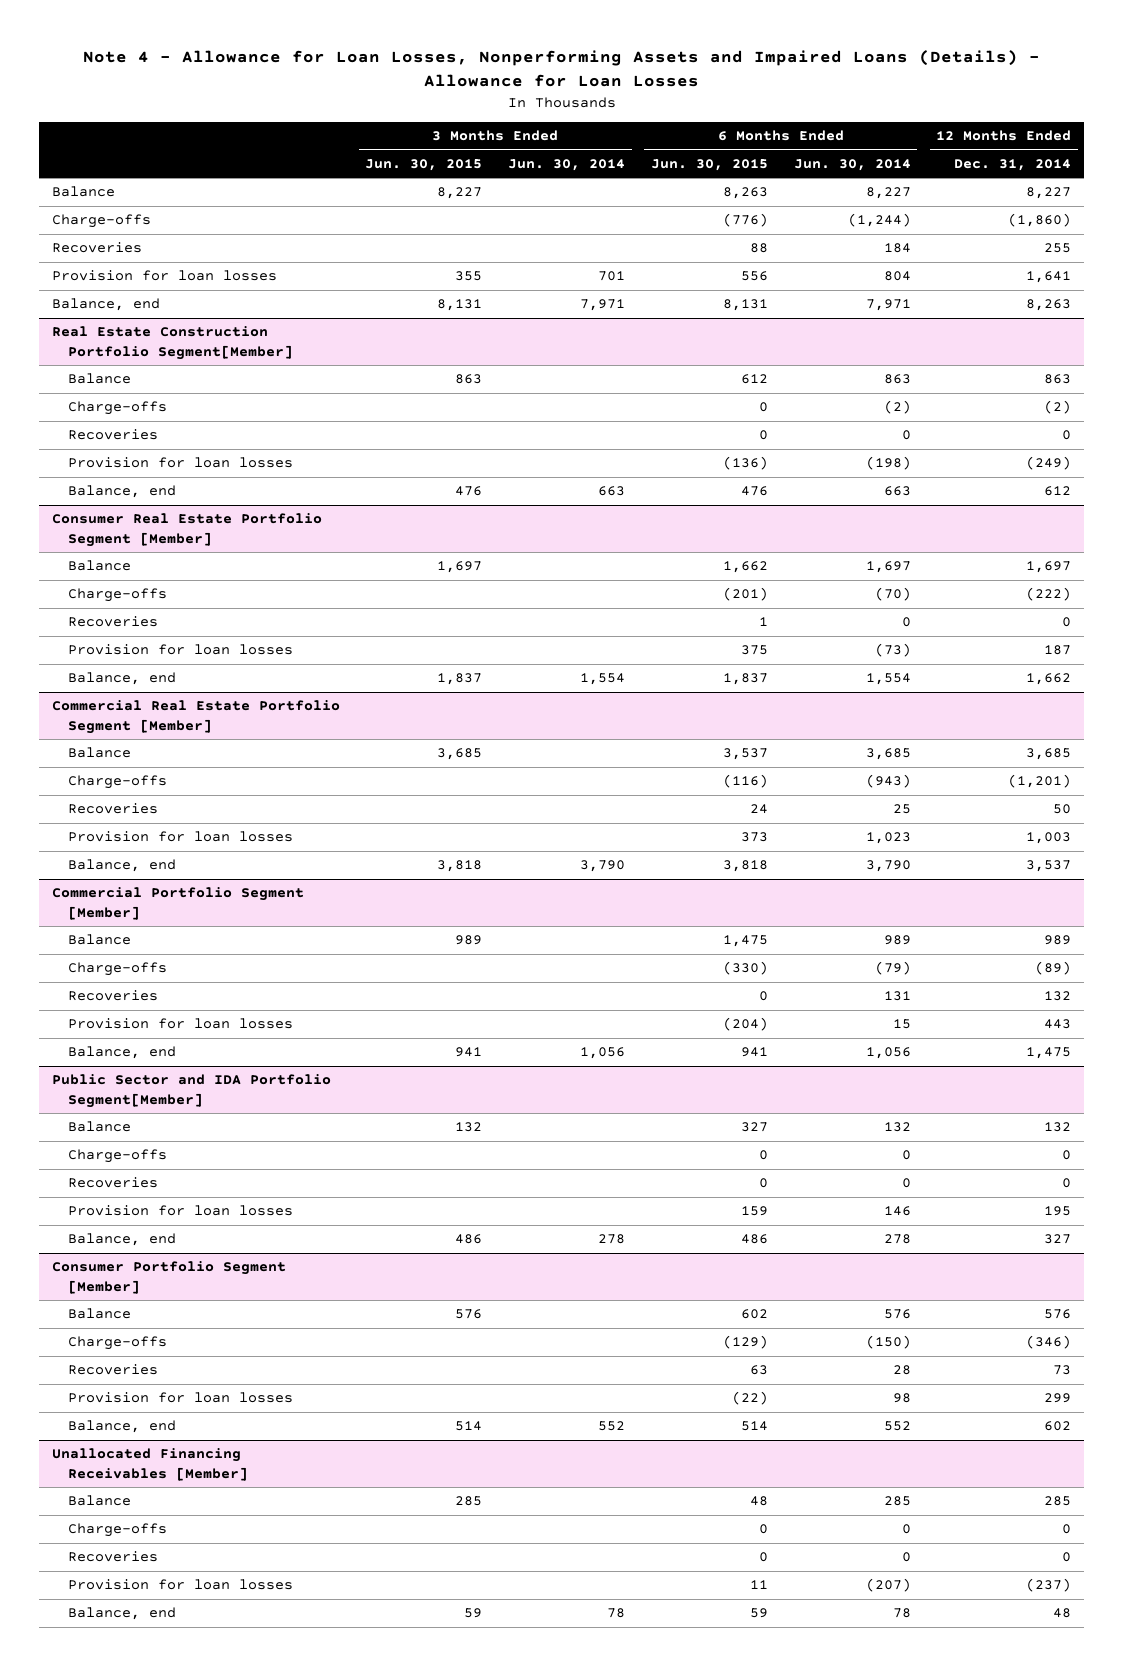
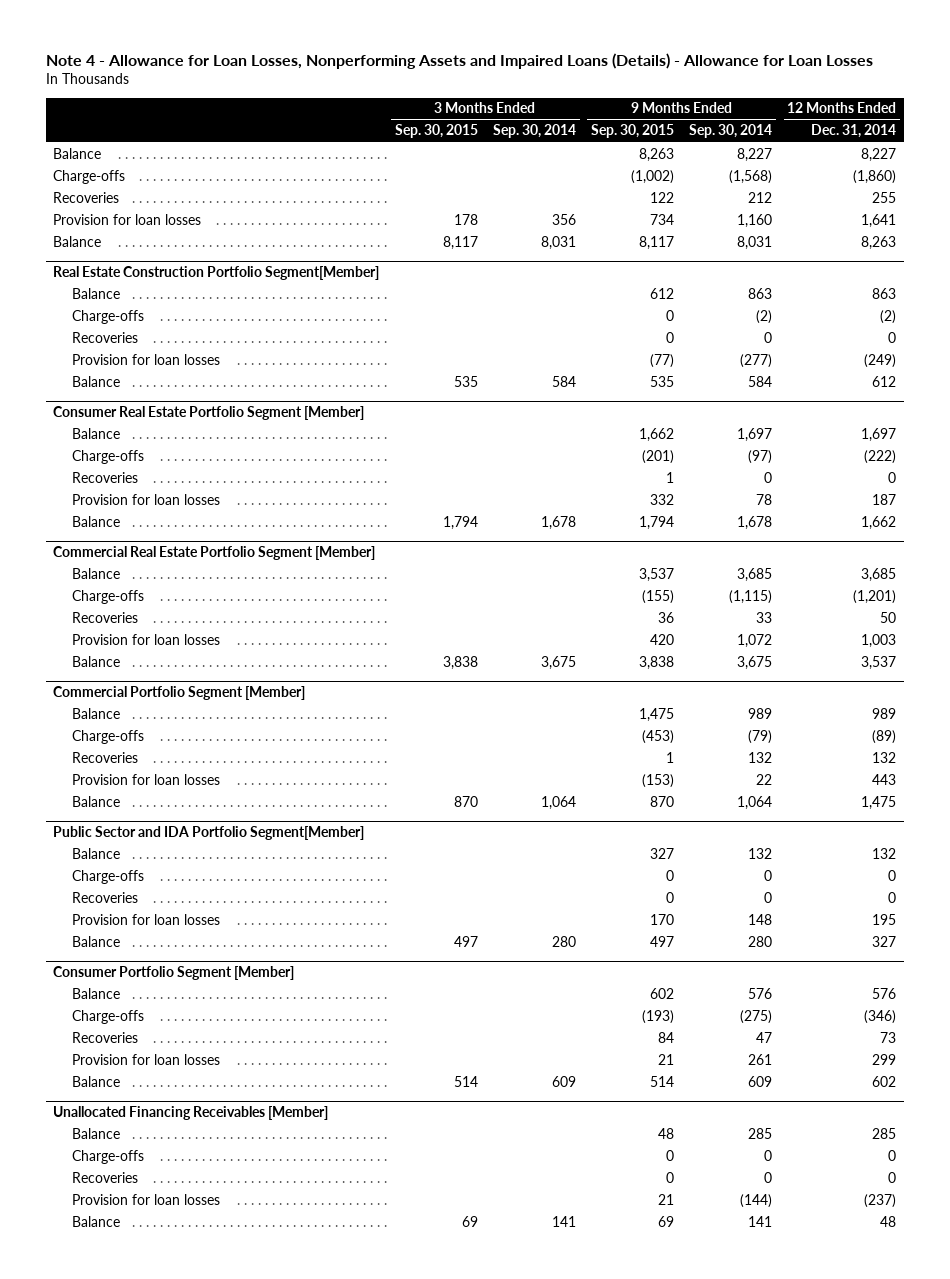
- | 3 Months Ended Jun. 30, 2015 | 3 Months Ended Jun. 30, 2014 | 6 Months Ended Jun. 30, 2015 | 6 Months Ended Jun. 30, 2014 | 12 Months Ended Dec. 31, 2014
+ | 3 Months Ended Sep. 30, 2015 | 3 Months Ended Sep. 30, 2014 | 9 Months Ended Sep. 30, 2015 | 9 Months Ended Sep. 30, 2014 | 12 Months Ended Dec. 31, 2014
- Balance, end | 8,131 | 7,971 | 8,131 | 7,971 | 8,263
+ Balance | 8,117 | 8,031 | 8,117 | 8,031 | 8,263
@ Real Estate Construction Portfolio Segment[Member]
- Balance, end | 476 | 663 | 476 | 663 | 612
+ Balance | 535 | 584 | 535 | 584 | 612
@ Consumer Real Estate Portfolio Segment [Member]
- Balance, end | 1,837 | 1,554 | 1,837 | 1,554 | 1,662
+ Balance | 1,794 | 1,678 | 1,794 | 1,678 | 1,662
@ Commercial Real Estate Portfolio Segment [Member]
- Balance, end | 3,818 | 3,790 | 3,818 | 3,790 | 3,537
+ Balance | 3,838 | 3,675 | 3,838 | 3,675 | 3,537
@ Commercial Portfolio Segment [Member]
- Balance, end | 941 | 1,056 | 941 | 1,056 | 1,475
+ Balance | 870 | 1,064 | 870 | 1,064 | 1,475
@ Public Sector and IDA Portfolio Segment[Member]
- Balance, end | 486 | 278 | 486 | 278 | 327
+ Balance | 497 | 280 | 497 | 280 | 327
@ Consumer Portfolio Segment [Member]
- Balance, end | 514 | 552 | 514 | 552 | 602
+ Balance | 514 | 609 | 514 | 609 | 602
@ Unallocated Financing Receivables [Member]
- Balance, end | 59 | 78 | 59 | 78 | 48
+ Balance | 69 | 141 | 69 | 141 | 48

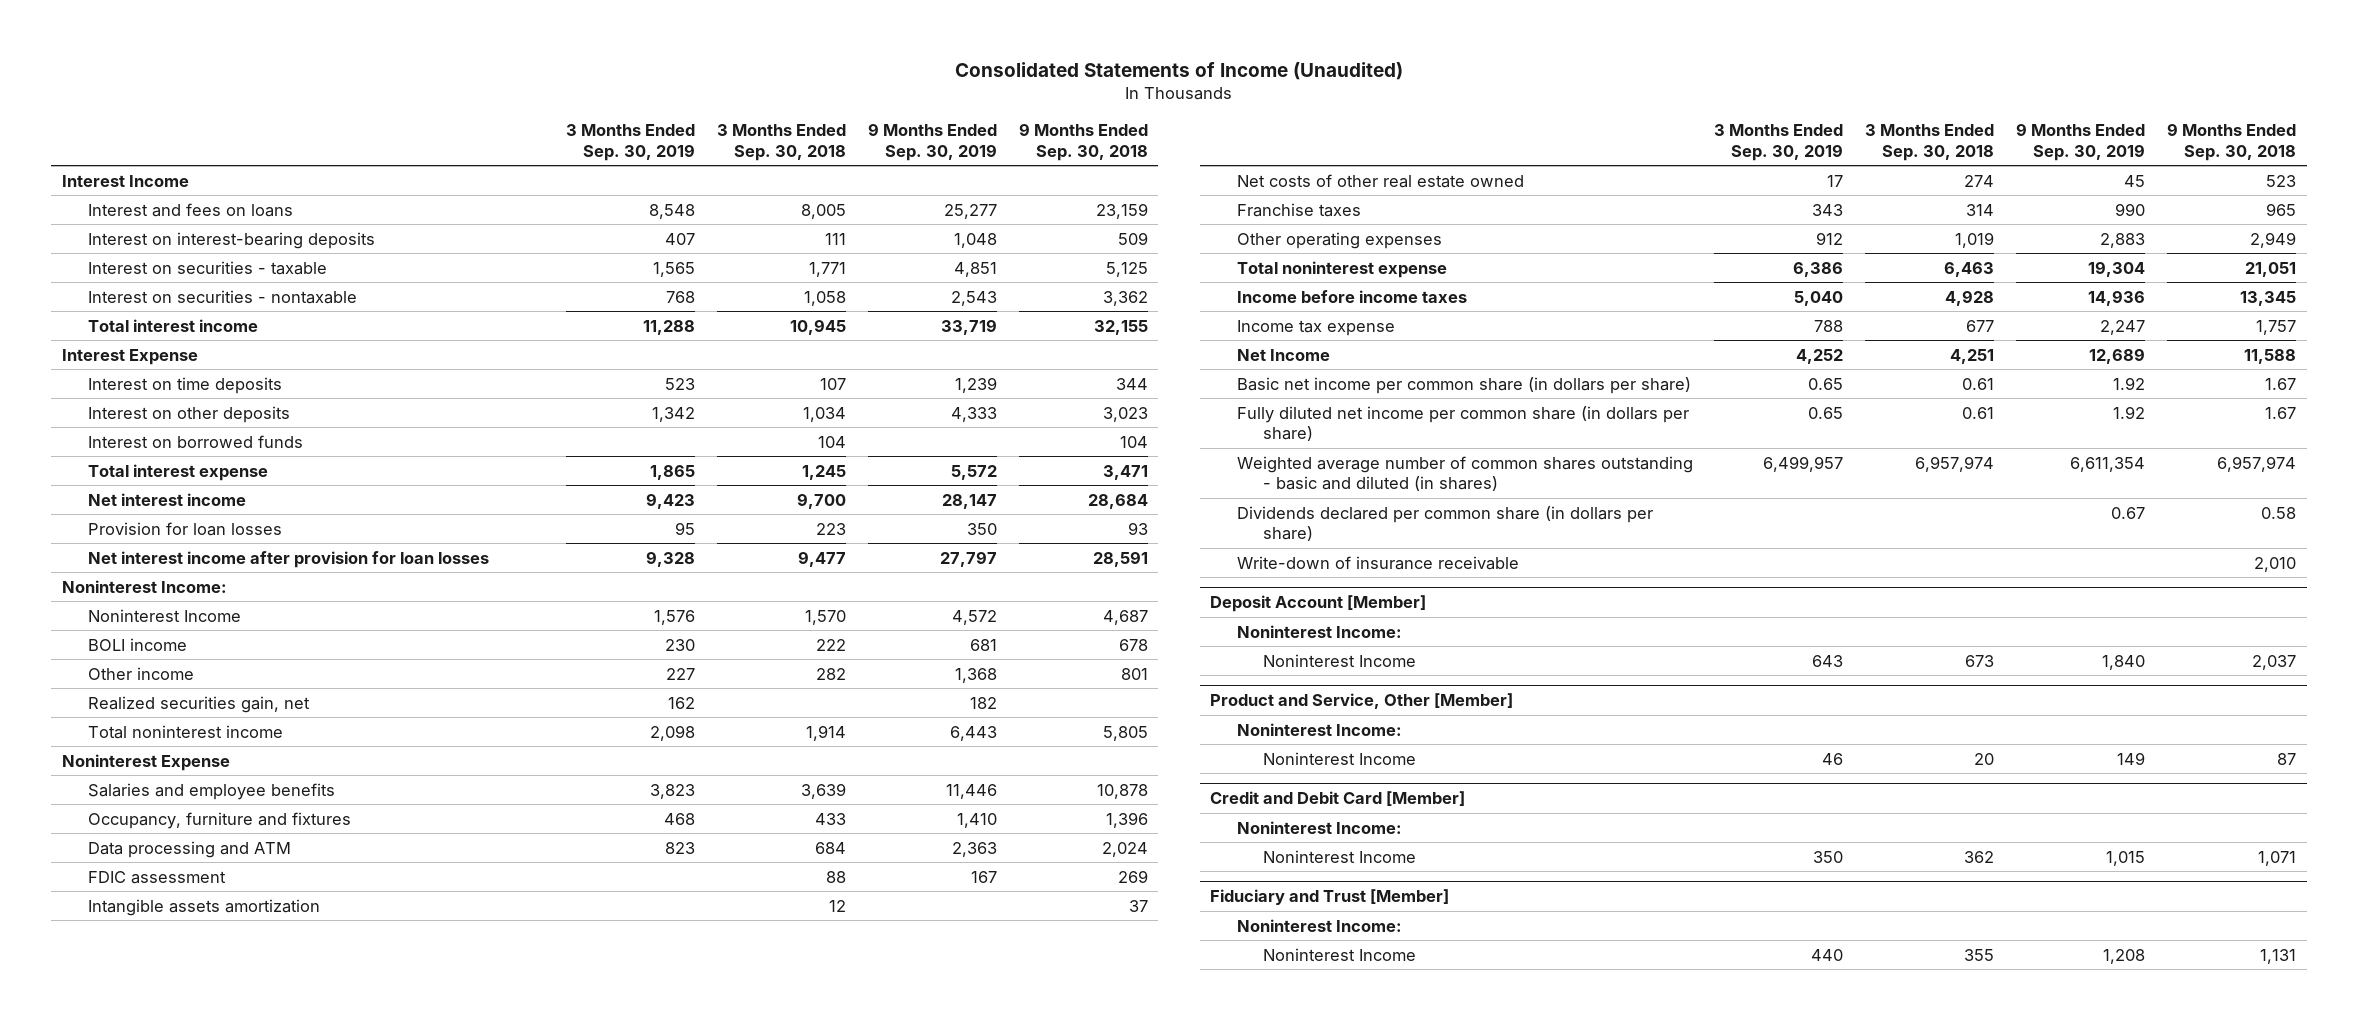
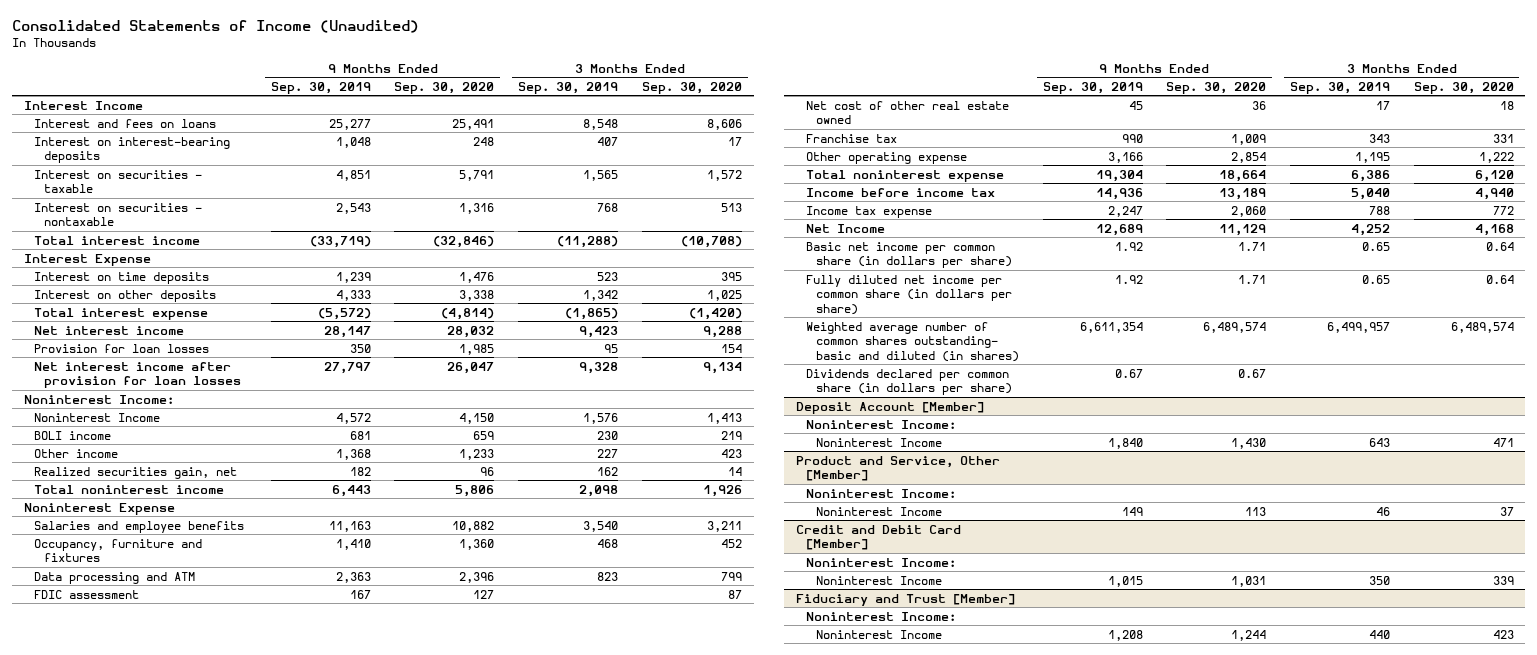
- | 3 Months Ended Sep. 30, 2019 | 3 Months Ended Sep. 30, 2018 | 9 Months Ended Sep. 30, 2019 | 9 Months Ended Sep. 30, 2018
+ | 9 Months Ended Sep. 30, 2019 | 9 Months Ended Sep. 30, 2020 | 3 Months Ended Sep. 30, 2019 | 3 Months Ended Sep. 30, 2020
- Total interest income | 11,288 | 10,945 | 33,719 | 32,155
+ Total interest income | (33,719) | (32,846) | (11,288) | (10,708)
- Interest on borrowed funds | | 104 | | 104
- Total interest expense | 1,865 | 1,245 | 5,572 | 3,471
+ Total interest expense | (5,572) | (4,814) | (1,865) | (1,420)
- Salaries and employee benefits | 3,823 | 3,639 | 11,446 | 10,878
+ Salaries and employee benefits | 11,163 | 10,882 | 3,540 | 3,211
- Intangible assets amortization | | 12 | | 37
- Net costs of other real estate owned | 17 | 274 | 45 | 523
- Franchise taxes | 343 | 314 | 990 | 965
- Other operating expenses | 912 | 1,019 | 2,883 | 2,949
+ Net cost of other real estate owned | 45 | 36 | 17 | 18
+ Franchise tax | 990 | 1,009 | 343 | 331
+ Other operating expense | 3,166 | 2,854 | 1,195 | 1,222
- Income before income taxes | 5,040 | 4,928 | 14,936 | 13,345
+ Income before income tax | 14,936 | 13,189 | 5,040 | 4,940
- Weighted average number of common shares outstanding - basic and diluted (in shares) | 6,499,957 | 6,957,974 | 6,611,354 | 6,957,974
+ Weighted average number of common shares outstanding- basic and diluted (in shares) | 6,611,354 | 6,489,574 | 6,499,957 | 6,489,574
- Write-down of insurance receivable | | | | 2,010

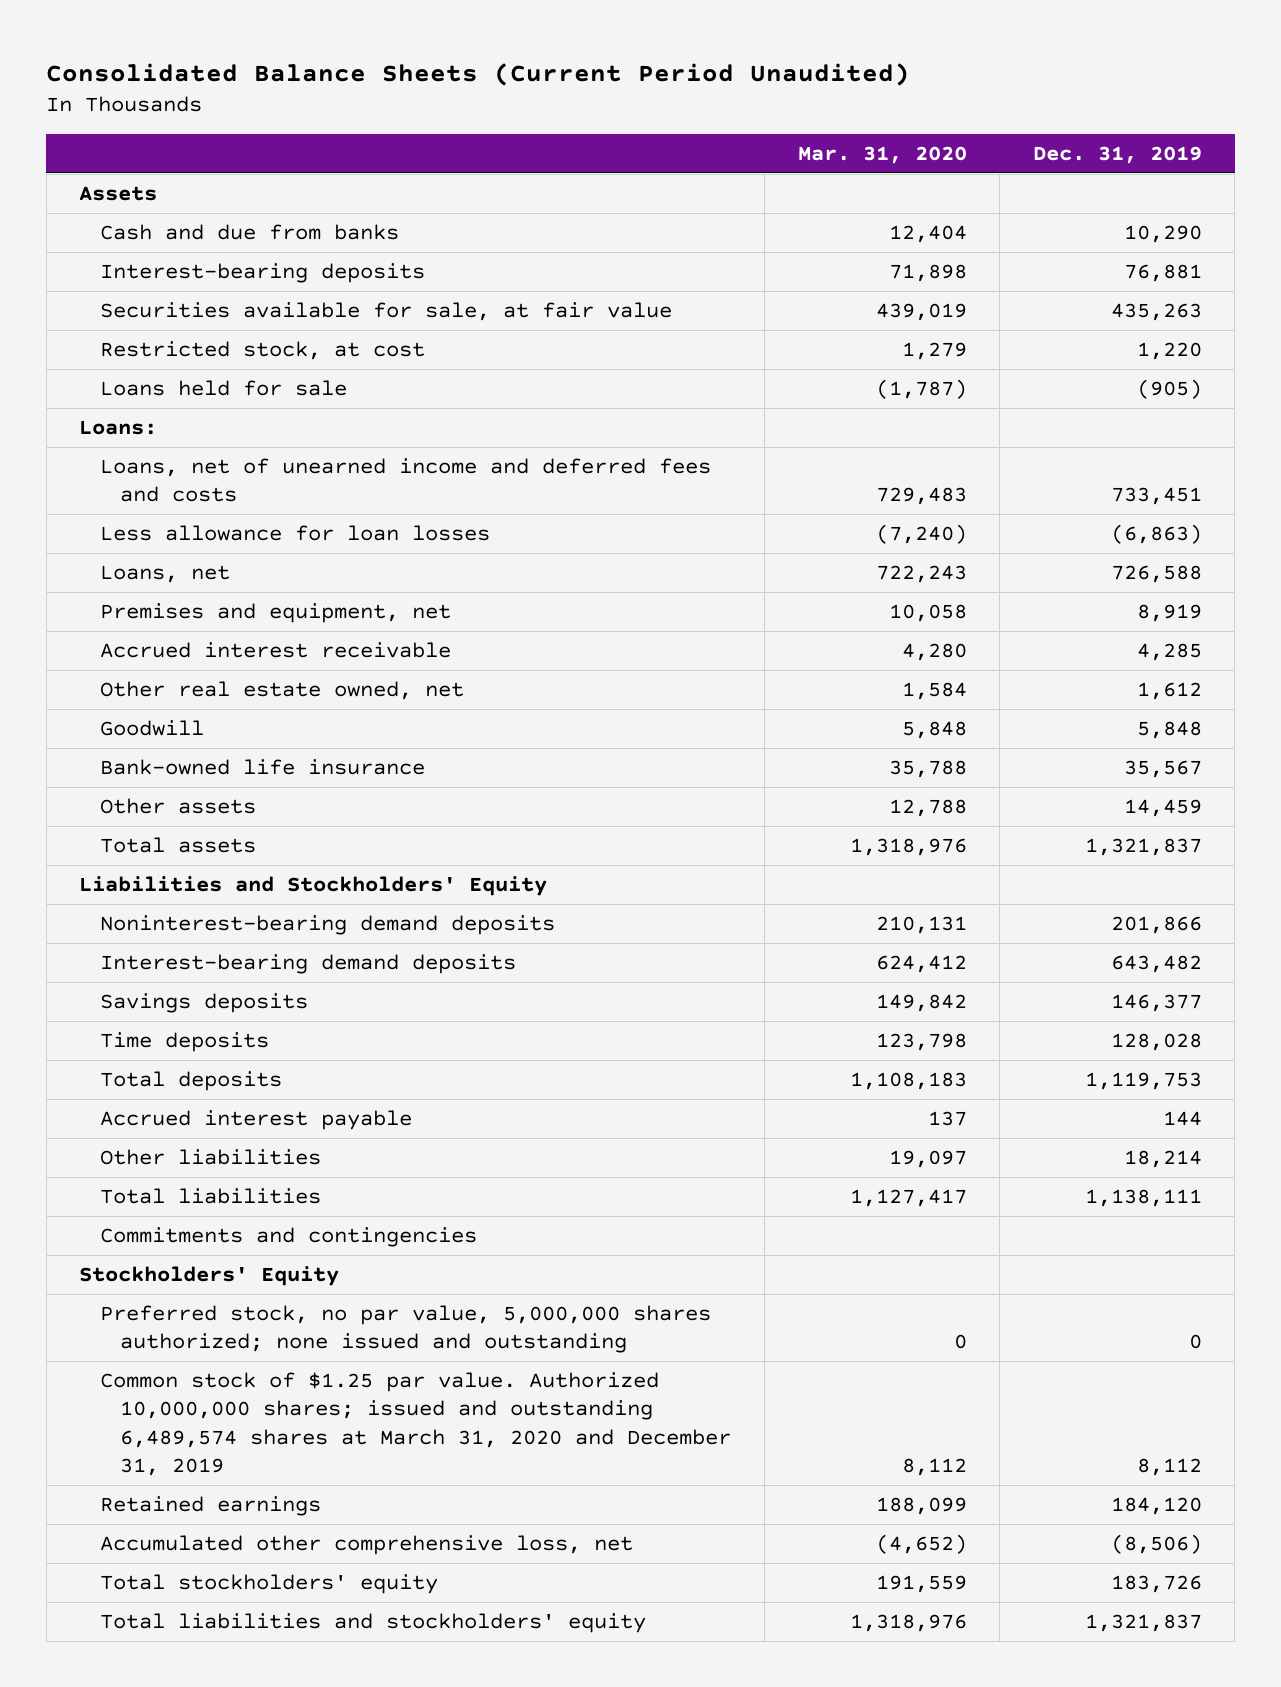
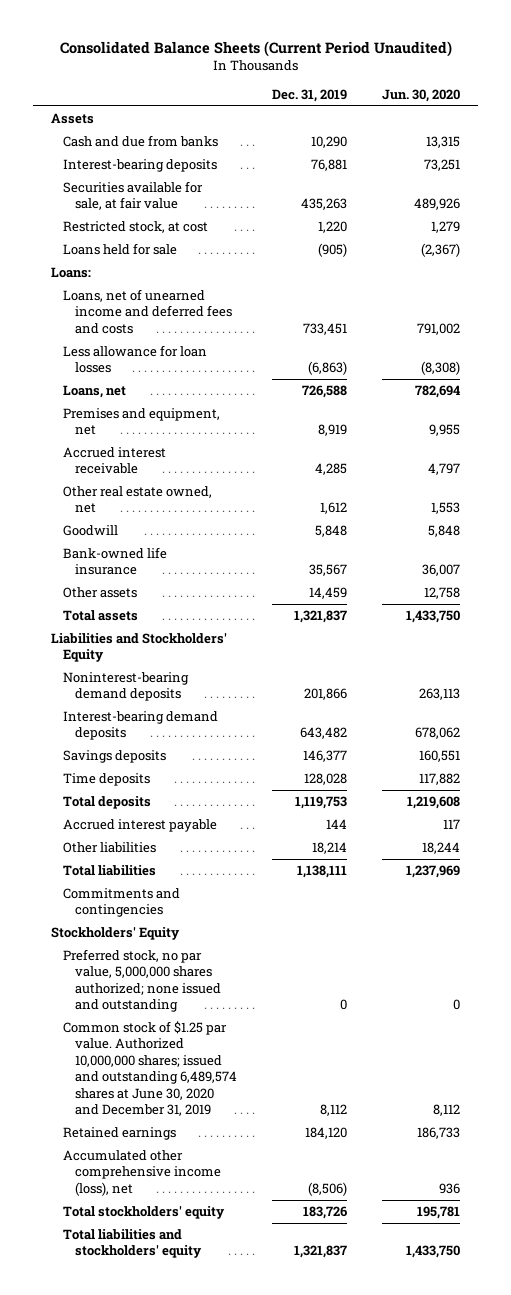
- | Mar. 31, 2020 | Dec. 31, 2019
+ | Dec. 31, 2019 | Jun. 30, 2020
- Common stock of $1.25 par value. Authorized 10,000,000 shares; issued and outstanding 6,489,574 shares at March 31, 2020 and December 31, 2019 | 8,112 | 8,112
+ Common stock of $1.25 par value. Authorized 10,000,000 shares; issued and outstanding 6,489,574 shares at June 30, 2020 and December 31, 2019 | 8,112 | 8,112
- Accumulated other comprehensive loss, net | (4,652) | (8,506)
+ Accumulated other comprehensive income (loss), net | (8,506) | 936

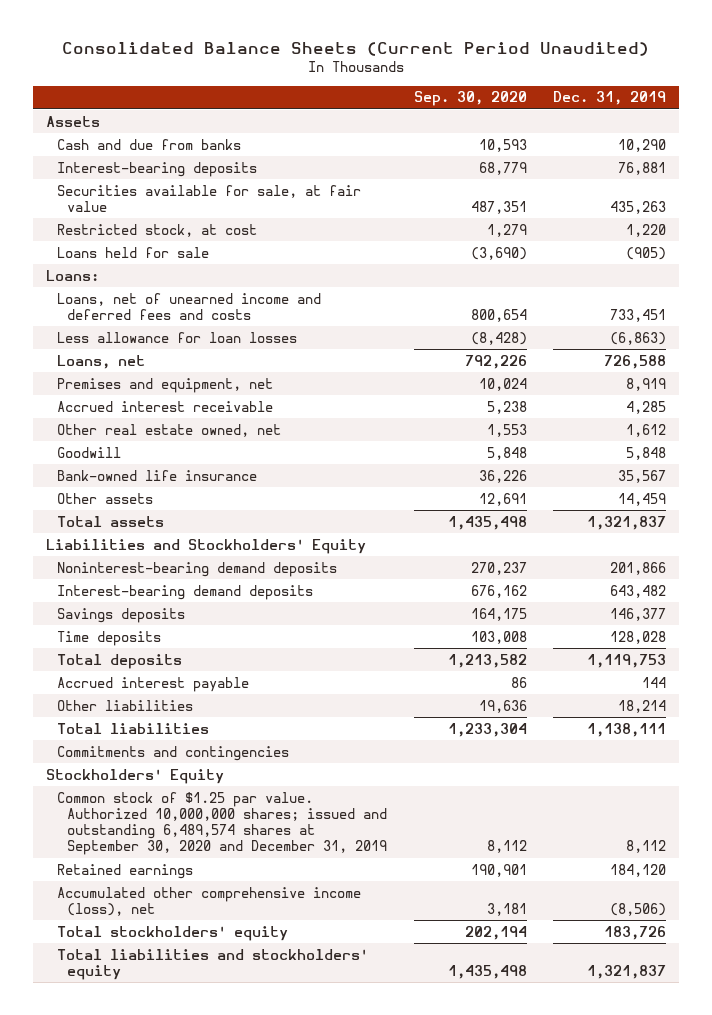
- | Dec. 31, 2019 | Jun. 30, 2020
+ | Sep. 30, 2020 | Dec. 31, 2019
- Preferred stock, no par value, 5,000,000 shares authorized; none issued and outstanding | 0 | 0
- Common stock of $1.25 par value. Authorized 10,000,000 shares; issued and outstanding 6,489,574 shares at June 30, 2020 and December 31, 2019 | 8,112 | 8,112
+ Common stock of $1.25 par value. Authorized 10,000,000 shares; issued and outstanding 6,489,574 shares at September 30, 2020 and December 31, 2019 | 8,112 | 8,112

